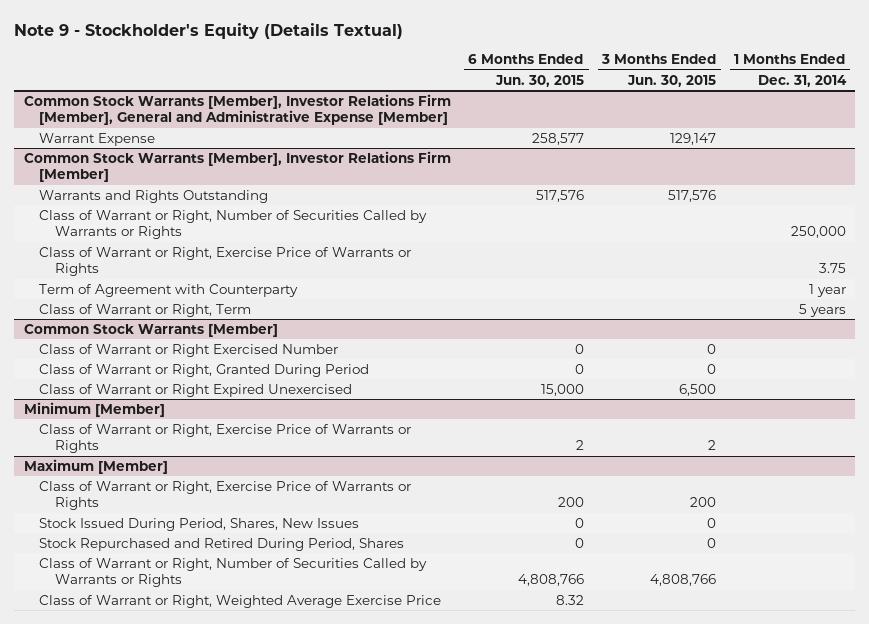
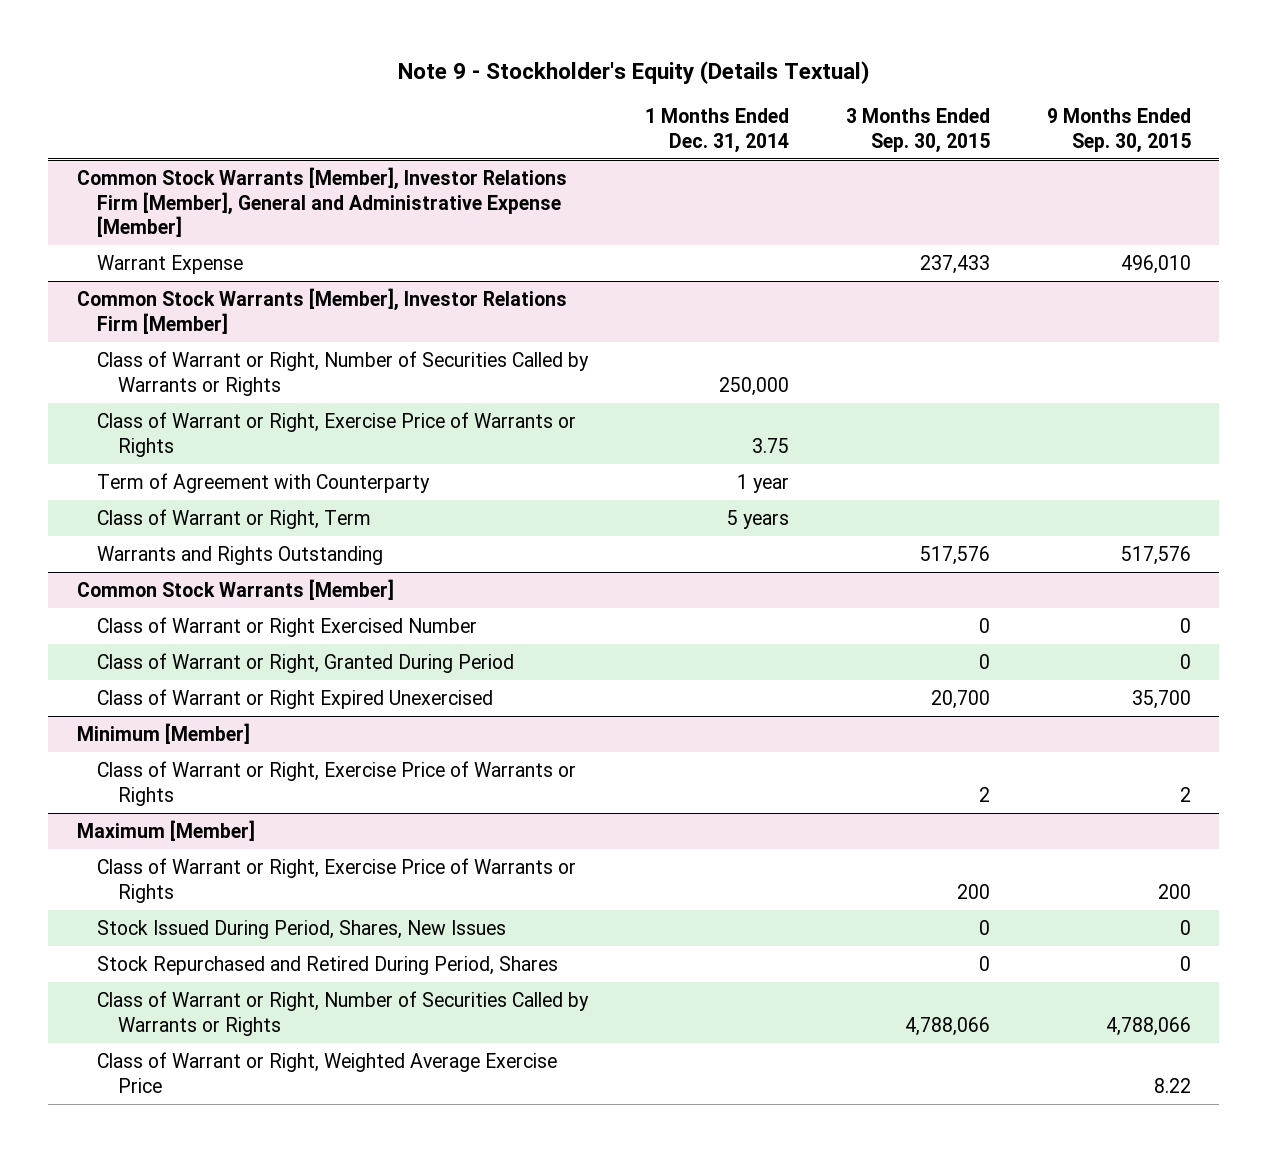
- | 6 Months Ended Jun. 30, 2015 | 3 Months Ended Jun. 30, 2015 | 1 Months Ended Dec. 31, 2014
+ | 1 Months Ended Dec. 31, 2014 | 3 Months Ended Sep. 30, 2015 | 9 Months Ended Sep. 30, 2015
@ Common Stock Warrants [Member], Investor Relations Firm [Member]
moved down: Warrants and Rights Outstanding | | 517,576 | 517,576

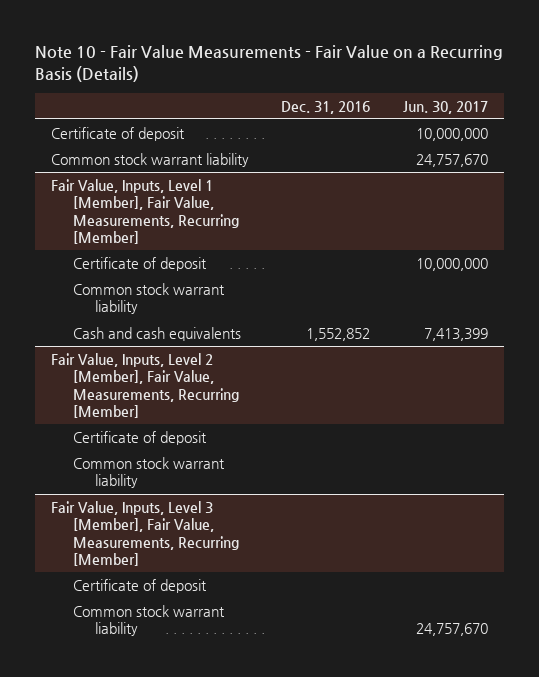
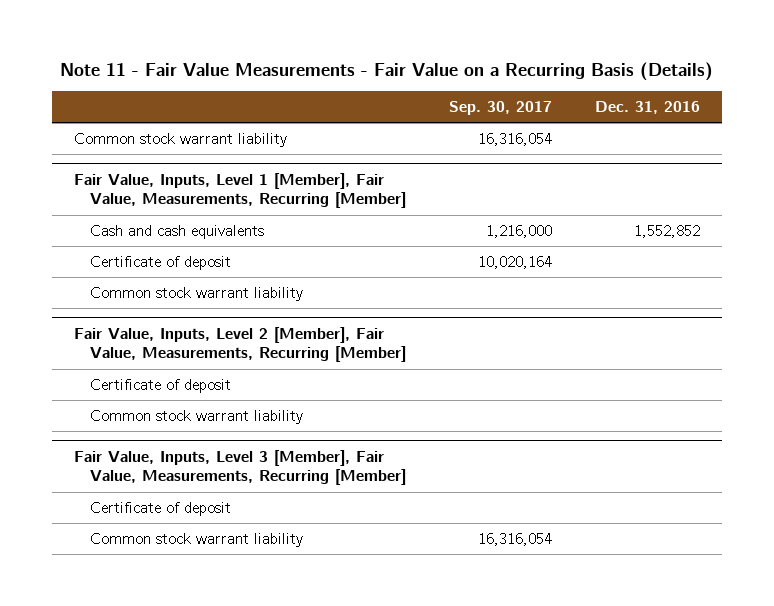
- Note 10 - Fair Value Measurements - Fair Value on a Recurring Basis (Details)
+ Note 11 - Fair Value Measurements - Fair Value on a Recurring Basis (Details)
- | Dec. 31, 2016 | Jun. 30, 2017
+ | Sep. 30, 2017 | Dec. 31, 2016
- Certificate of deposit | | 10,000,000
@ Fair Value, Inputs, Level 1 [Member], Fair Value, Measurements, Recurring [Member]
moved up: Cash and cash equivalents | 1,216,000 | 1,552,852

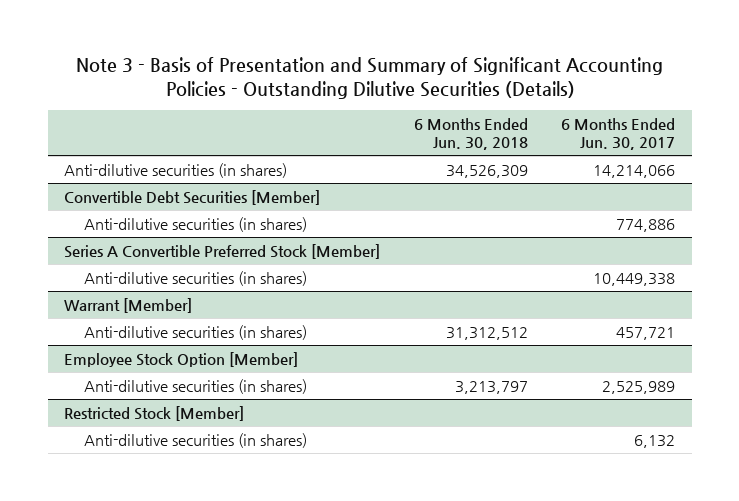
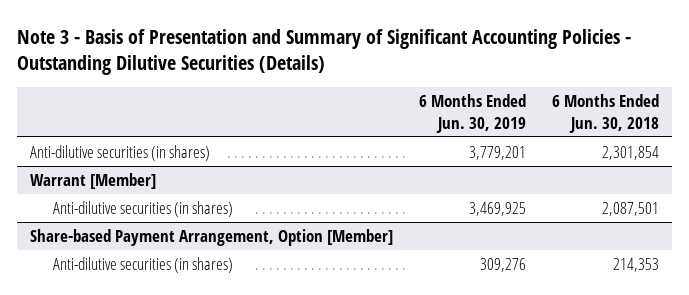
- | 6 Months Ended Jun. 30, 2018 | 6 Months Ended Jun. 30, 2017
+ | 6 Months Ended Jun. 30, 2019 | 6 Months Ended Jun. 30, 2018
- Anti-dilutive securities (in shares) | 34,526,309 | 14,214,066
- Convertible Debt Securities [Member]
- Anti-dilutive securities (in shares) | | 774,886
- Series A Convertible Preferred Stock [Member]
- Anti-dilutive securities (in shares) | | 10,449,338
+ Anti-dilutive securities (in shares) | 3,779,201 | 2,301,854
@ Warrant [Member]
- Anti-dilutive securities (in shares) | 31,312,512 | 457,721
- Employee Stock Option [Member]
- Anti-dilutive securities (in shares) | 3,213,797 | 2,525,989
- Restricted Stock [Member]
- Anti-dilutive securities (in shares) | | 6,132
@ Warrant [Member]
+ Anti-dilutive securities (in shares) | 3,469,925 | 2,087,501
+ Share-based Payment Arrangement, Option [Member]
+ Anti-dilutive securities (in shares) | 309,276 | 214,353

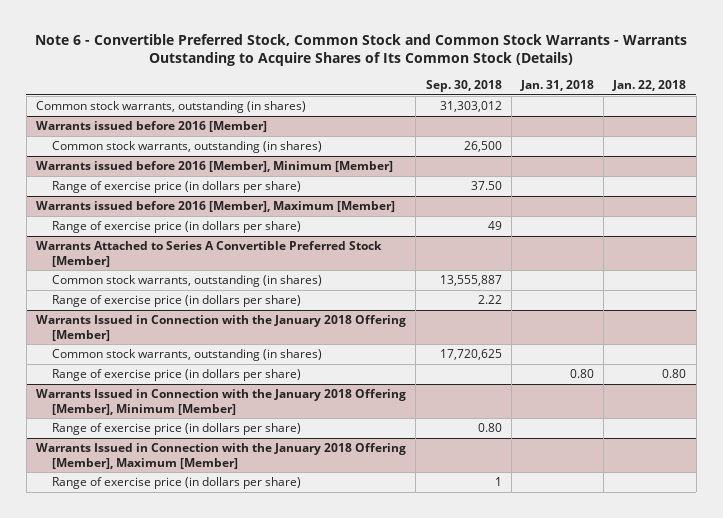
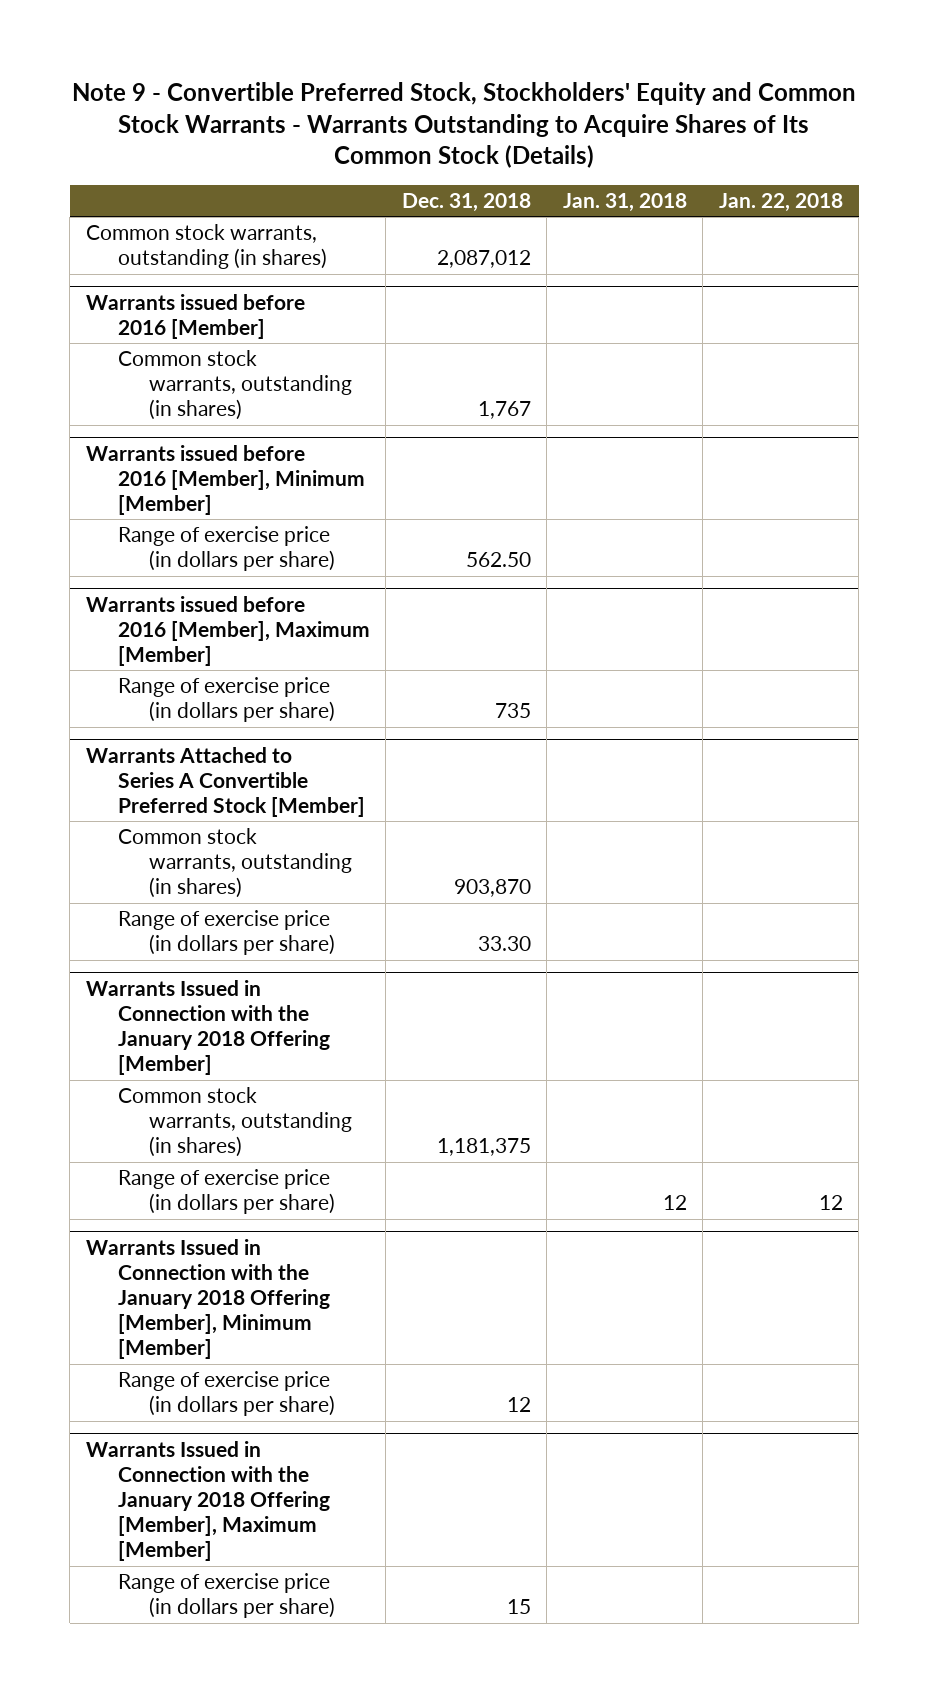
- Note 6 - Convertible Preferred Stock, Common Stock and Common Stock Warrants - Warrants Outstanding to Acquire Shares of Its Common Stock (Details)
+ Note 9 - Convertible Preferred Stock, Stockholders' Equity and Common Stock Warrants - Warrants Outstanding to Acquire Shares of Its Common Stock (Details)
- | Sep. 30, 2018 | Jan. 31, 2018 | Jan. 22, 2018
+ | Dec. 31, 2018 | Jan. 31, 2018 | Jan. 22, 2018
@ Warrants Issued in Connection with the January 2018 Offering [Member]
- Range of exercise price (in dollars per share) | | 0.80 | 0.80
+ Range of exercise price (in dollars per share) | | 12 | 12

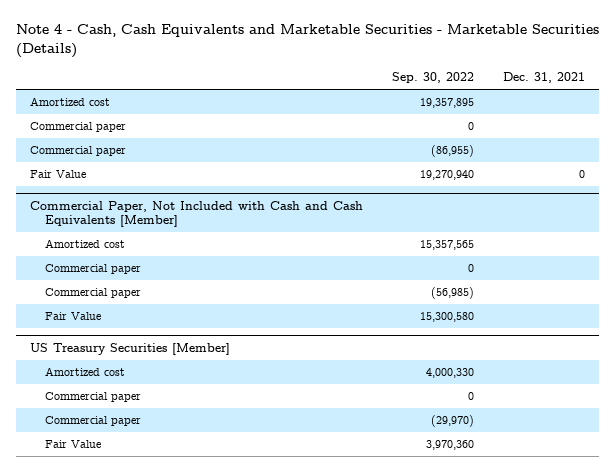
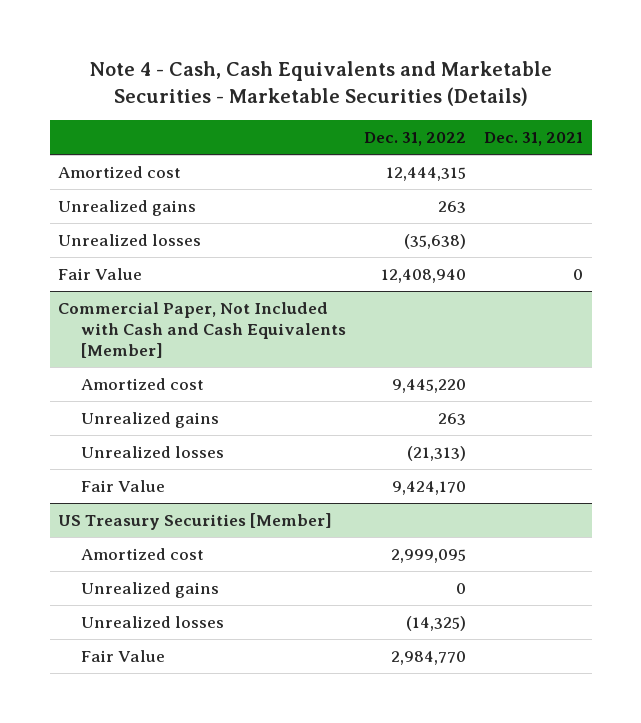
- | Sep. 30, 2022 | Dec. 31, 2021
+ | Dec. 31, 2022 | Dec. 31, 2021
- Commercial paper | 0 |
- Commercial paper | (86,955) |
+ Unrealized gains | 263 |
+ Unrealized losses | (35,638) |
@ Commercial Paper, Not Included with Cash and Cash Equivalents [Member]
- Commercial paper | 0 |
- Commercial paper | (56,985) |
+ Unrealized gains | 263 |
+ Unrealized losses | (21,313) |
@ US Treasury Securities [Member]
- Commercial paper | 0 |
- Commercial paper | (29,970) |
+ Unrealized gains | 0 |
+ Unrealized losses | (14,325) |

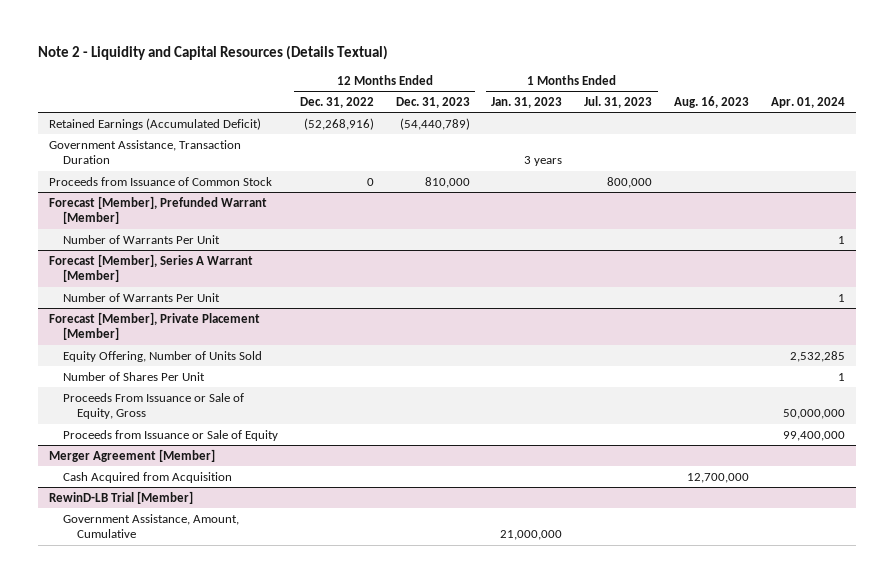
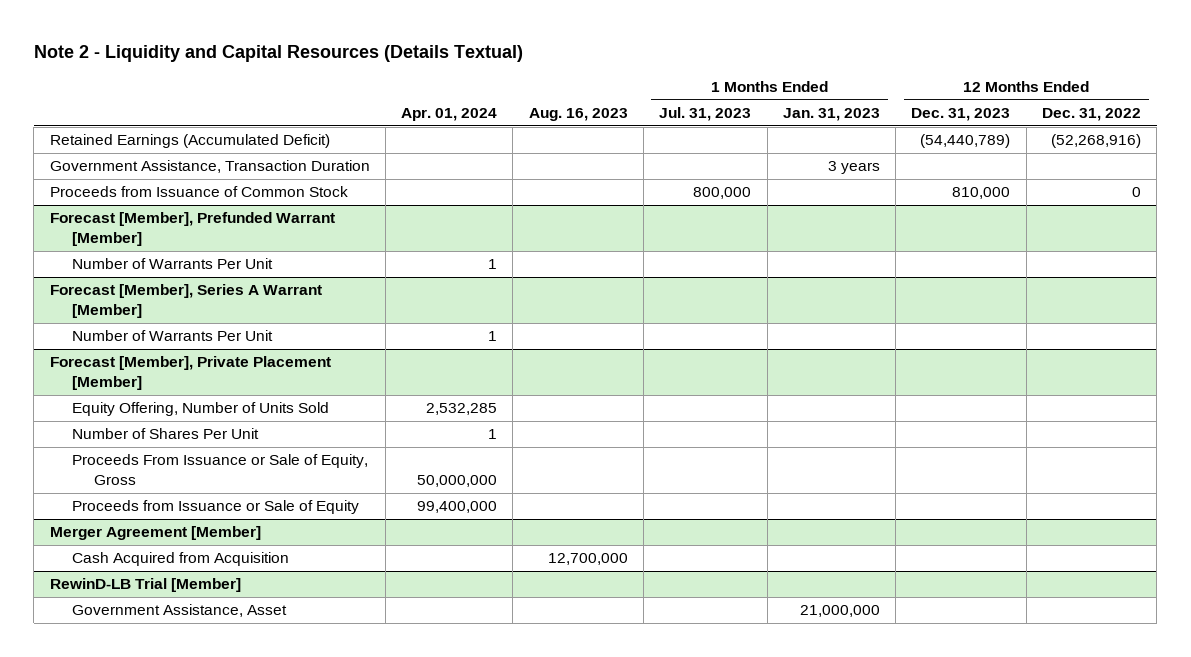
- | 12 Months Ended Dec. 31, 2022 | 12 Months Ended Dec. 31, 2023 | 1 Months Ended Jan. 31, 2023 | 1 Months Ended Jul. 31, 2023 | Aug. 16, 2023 | Apr. 01, 2024
+ | Apr. 01, 2024 | Aug. 16, 2023 | 1 Months Ended Jul. 31, 2023 | 1 Months Ended Jan. 31, 2023 | 12 Months Ended Dec. 31, 2023 | 12 Months Ended Dec. 31, 2022
@ RewinD-LB Trial [Member]
- Government Assistance, Amount, Cumulative | | | 21,000,000 | | |
+ Government Assistance, Asset | | | | 21,000,000 | |

